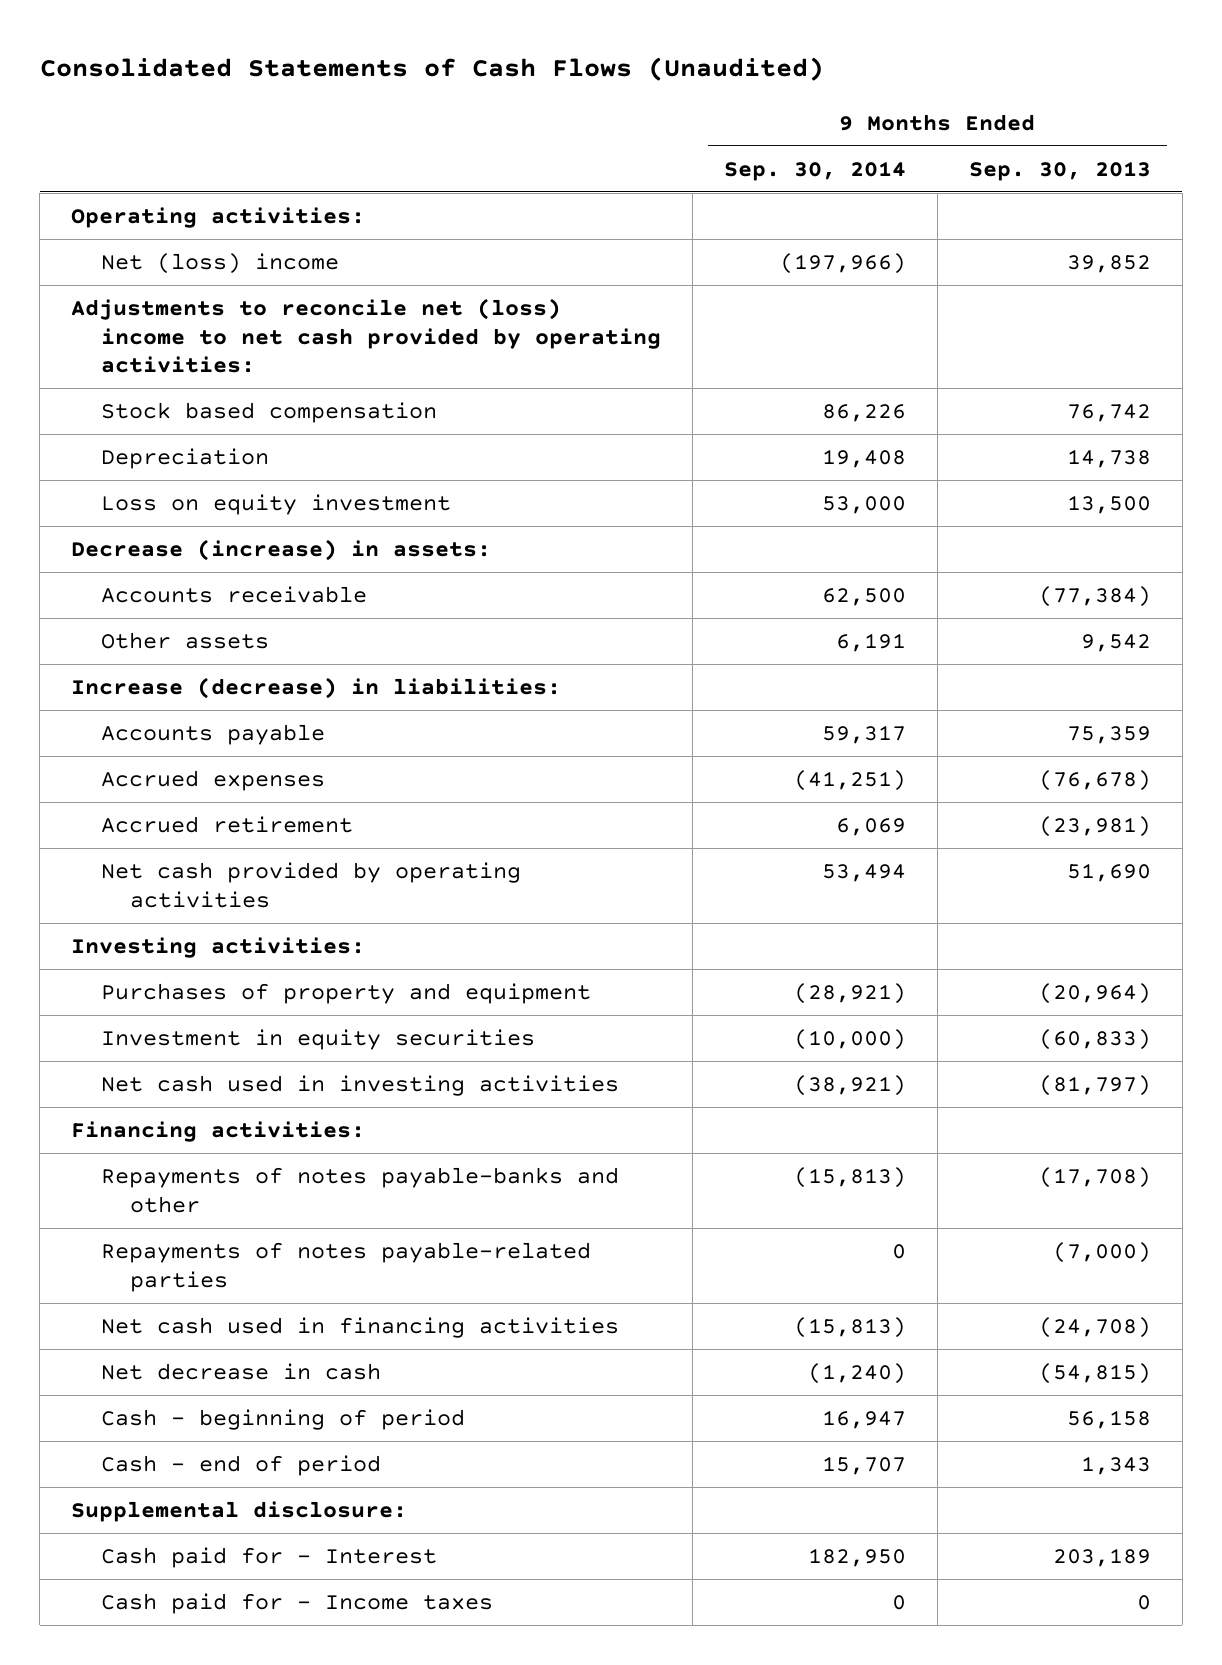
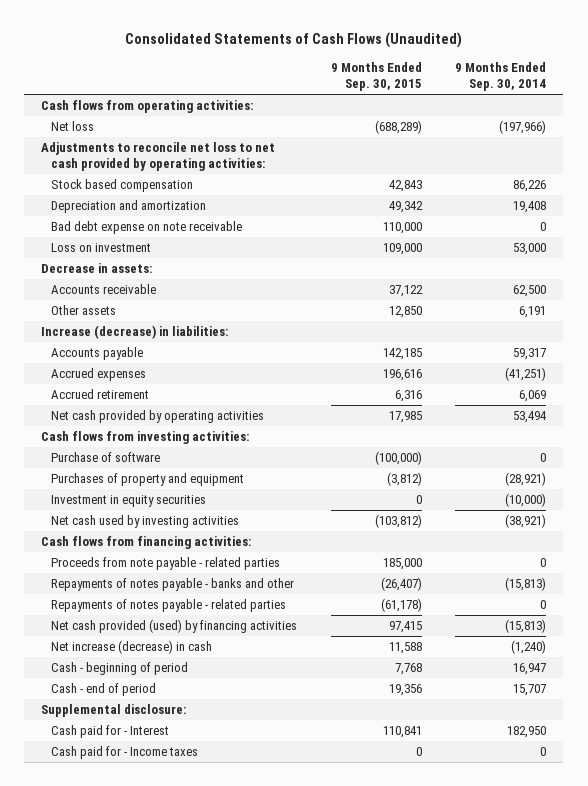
- | 9 Months Ended Sep. 30, 2014 | 9 Months Ended Sep. 30, 2013
+ | 9 Months Ended Sep. 30, 2015 | 9 Months Ended Sep. 30, 2014
- Operating activities:
- Net (loss) income | (197,966) | 39,852
- Adjustments to reconcile net (loss) income to net cash provided by operating activities:
+ Cash flows from operating activities:
+ Net loss | (688,289) | (197,966)
+ Adjustments to reconcile net loss to net cash provided by operating activities:
- Depreciation | 19,408 | 14,738
- Loss on equity investment | 53,000 | 13,500
- Decrease (increase) in assets:
+ Depreciation and amortization | 49,342 | 19,408
+ Bad debt expense on note receivable | 110,000 | 0
+ Loss on investment | 109,000 | 53,000
+ Decrease in assets:
- Investing activities:
+ Cash flows from investing activities:
+ Purchase of software | (100,000) | 0
- Net cash used in investing activities | (38,921) | (81,797)
- Financing activities:
- Repayments of notes payable-banks and other | (15,813) | (17,708)
- Repayments of notes payable-related parties | 0 | (7,000)
- Net cash used in financing activities | (15,813) | (24,708)
- Net decrease in cash | (1,240) | (54,815)
+ Net cash used by investing activities | (103,812) | (38,921)
+ Cash flows from financing activities:
+ Proceeds from note payable - related parties | 185,000 | 0
+ Repayments of notes payable - banks and other | (26,407) | (15,813)
+ Repayments of notes payable - related parties | (61,178) | 0
+ Net cash provided (used) by financing activities | 97,415 | (15,813)
+ Net increase (decrease) in cash | 11,588 | (1,240)

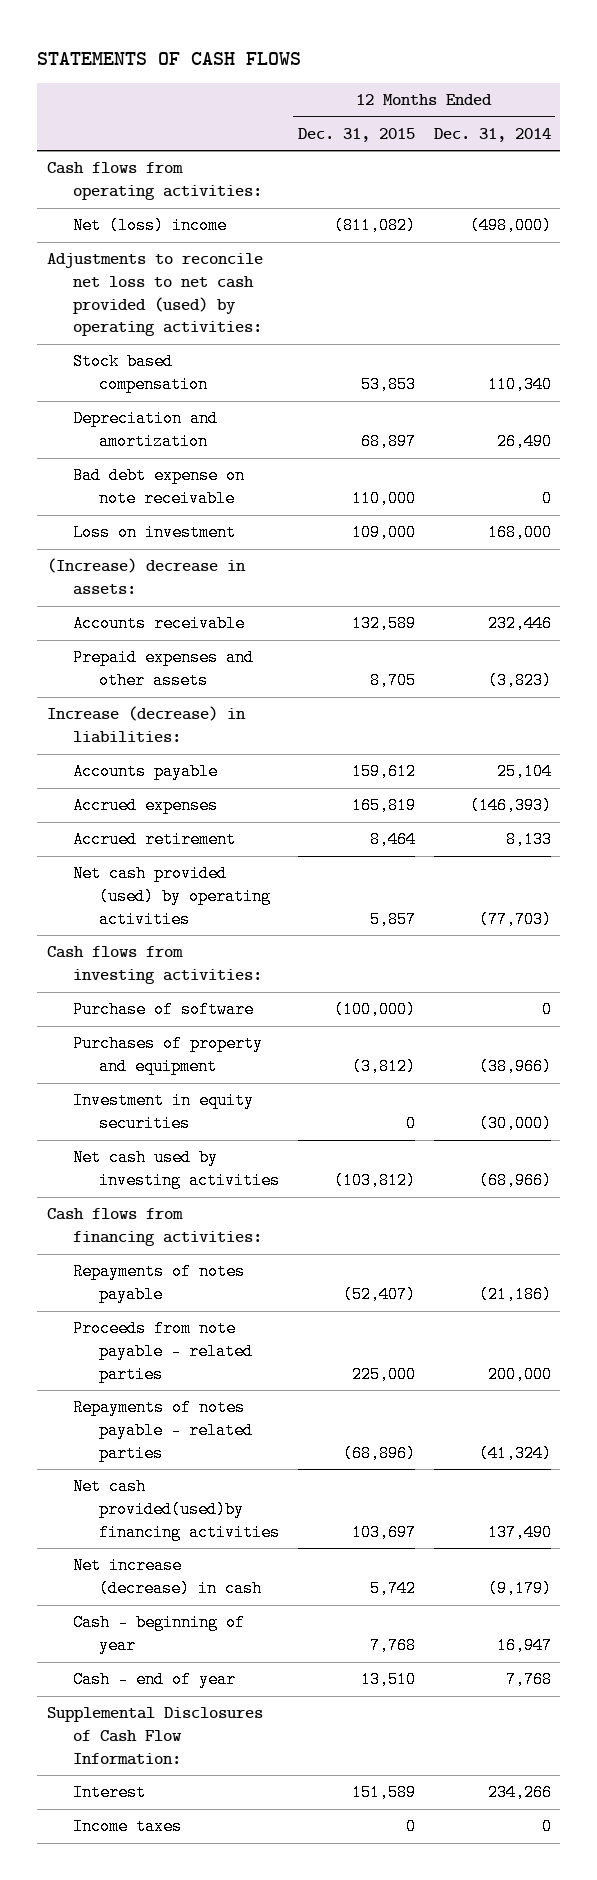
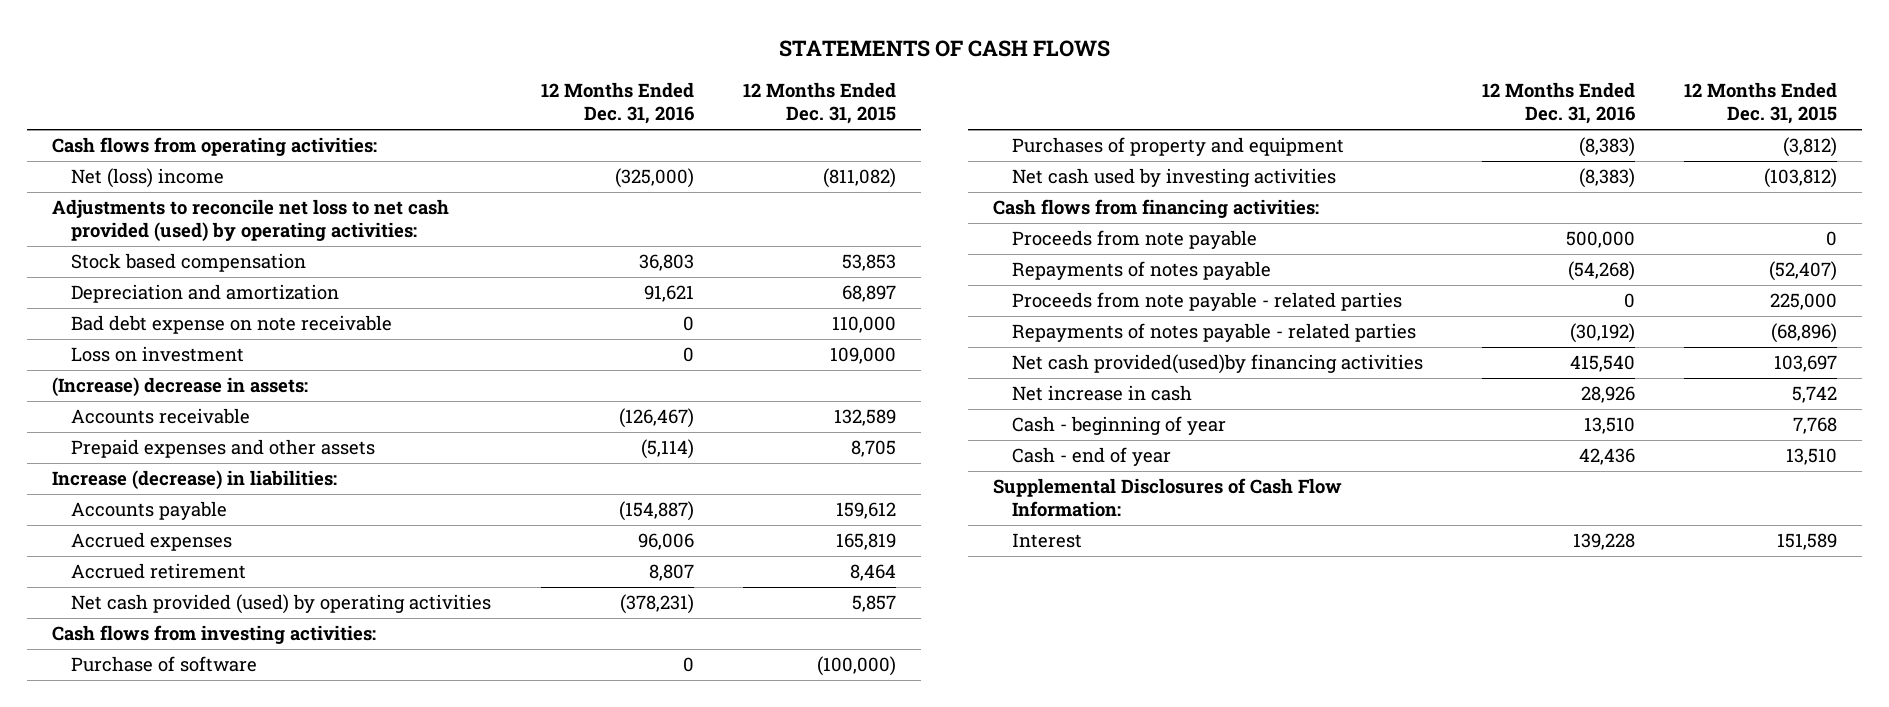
- | 12 Months Ended Dec. 31, 2015 | 12 Months Ended Dec. 31, 2014
+ | 12 Months Ended Dec. 31, 2016 | 12 Months Ended Dec. 31, 2015
- Investment in equity securities | 0 | (30,000)
+ Proceeds from note payable | 500,000 | 0
- Net increase (decrease) in cash | 5,742 | (9,179)
+ Net increase in cash | 28,926 | 5,742
- Income taxes | 0 | 0

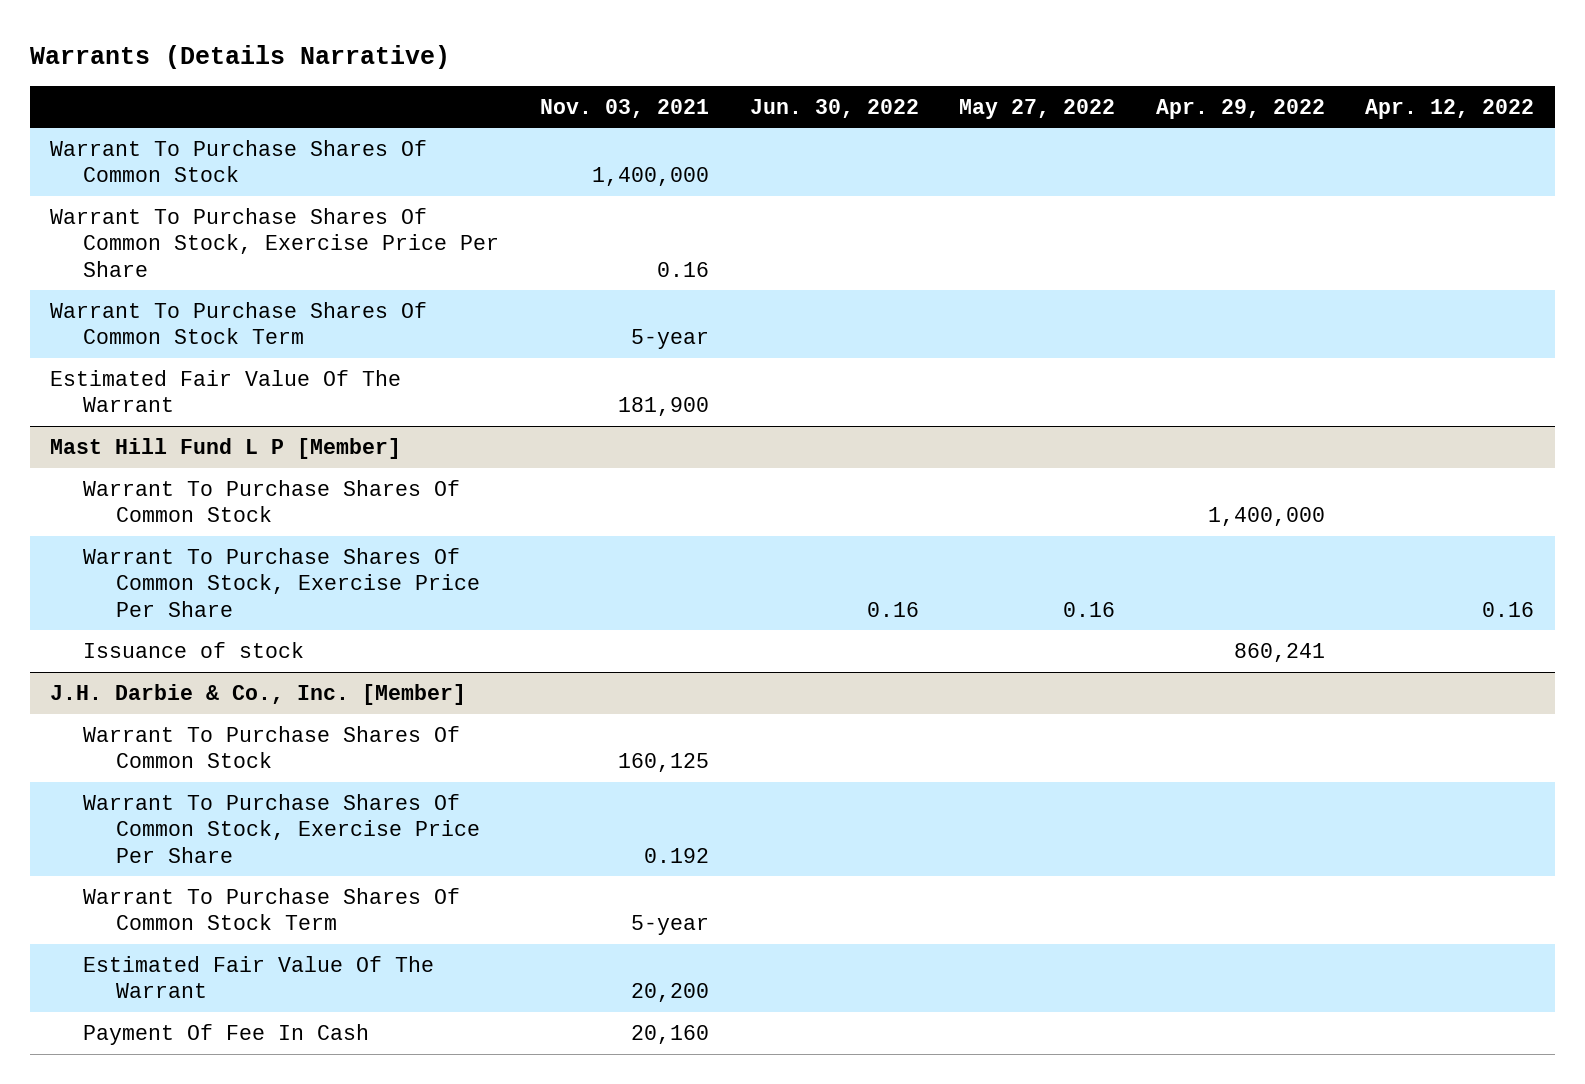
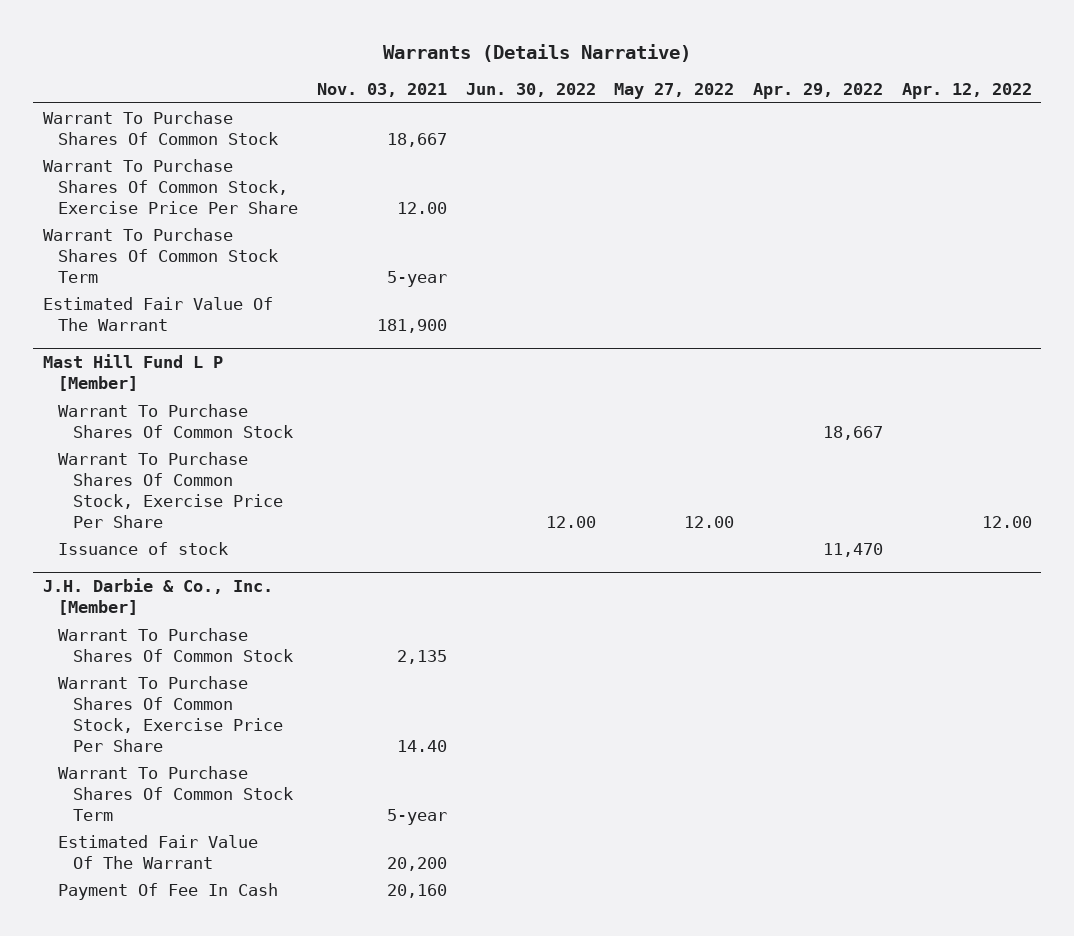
- Warrant To Purchase Shares Of Common Stock | 1,400,000 | | | |
- Warrant To Purchase Shares Of Common Stock, Exercise Price Per Share | 0.16 | | | |
+ Warrant To Purchase Shares Of Common Stock | 18,667 | | | |
+ Warrant To Purchase Shares Of Common Stock, Exercise Price Per Share | 12.00 | | | |
@ Mast Hill Fund L P [Member]
- Warrant To Purchase Shares Of Common Stock | | | | 1,400,000 |
- Warrant To Purchase Shares Of Common Stock, Exercise Price Per Share | | 0.16 | 0.16 | | 0.16
- Issuance of stock | | | | 860,241 |
+ Warrant To Purchase Shares Of Common Stock | | | | 18,667 |
+ Warrant To Purchase Shares Of Common Stock, Exercise Price Per Share | | 12.00 | 12.00 | | 12.00
+ Issuance of stock | | | | 11,470 |
@ J.H. Darbie & Co., Inc. [Member]
- Warrant To Purchase Shares Of Common Stock | 160,125 | | | |
- Warrant To Purchase Shares Of Common Stock, Exercise Price Per Share | 0.192 | | | |
+ Warrant To Purchase Shares Of Common Stock | 2,135 | | | |
+ Warrant To Purchase Shares Of Common Stock, Exercise Price Per Share | 14.40 | | | |

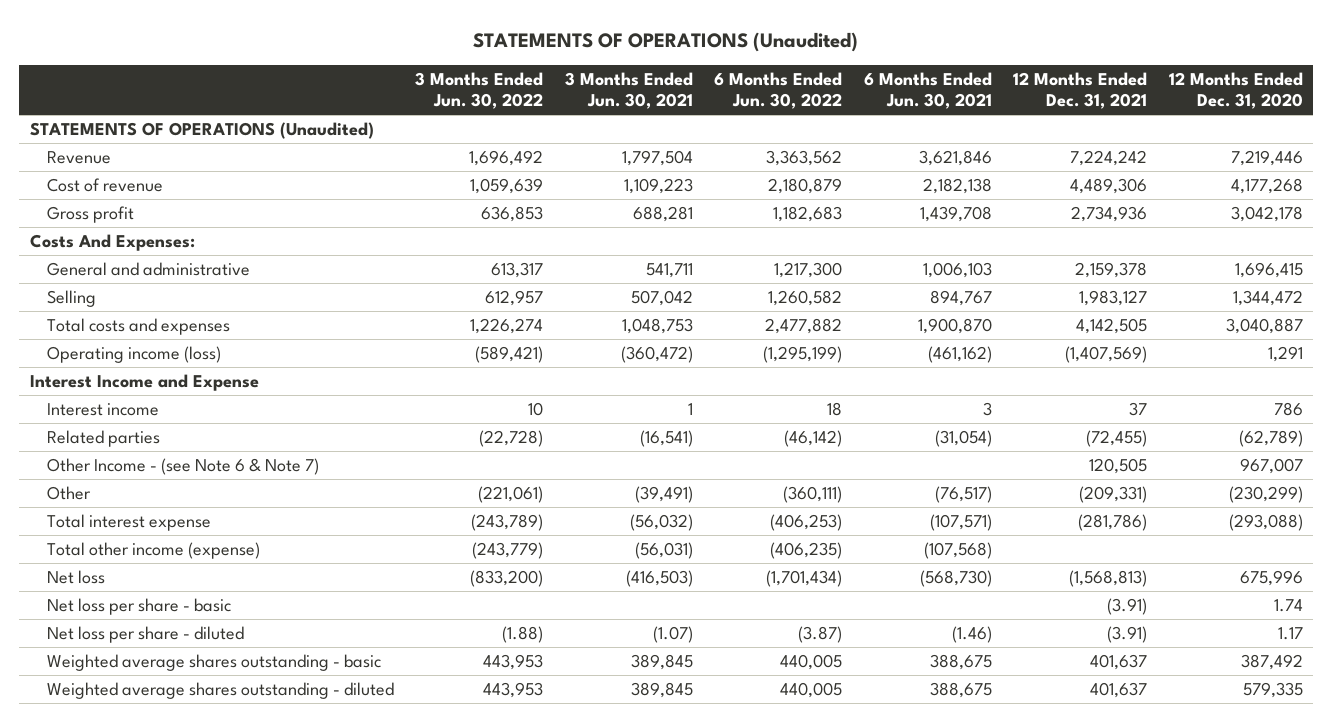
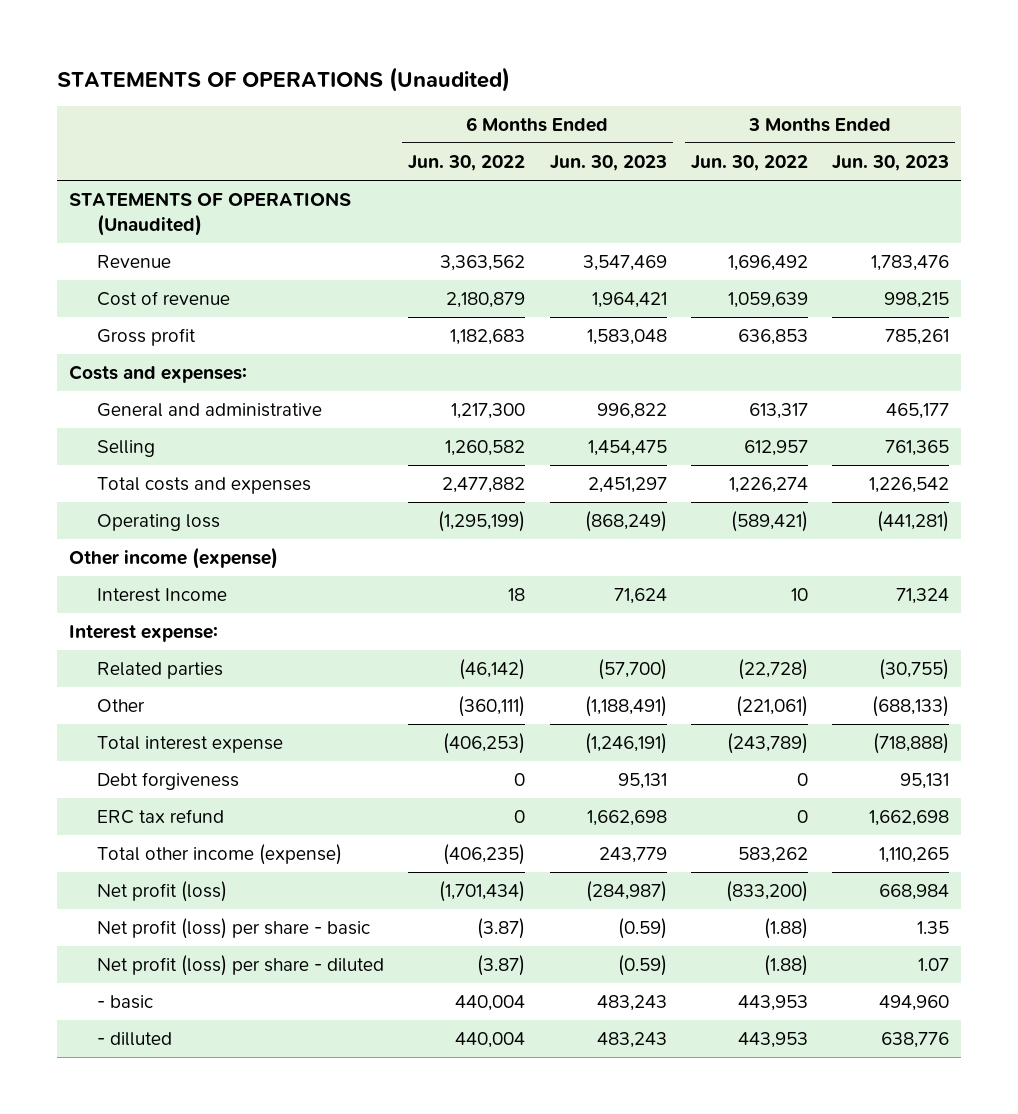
- | 3 Months Ended Jun. 30, 2022 | 3 Months Ended Jun. 30, 2021 | 6 Months Ended Jun. 30, 2022 | 6 Months Ended Jun. 30, 2021 | 12 Months Ended Dec. 31, 2021 | 12 Months Ended Dec. 31, 2020
+ | 6 Months Ended Jun. 30, 2022 | 6 Months Ended Jun. 30, 2023 | 3 Months Ended Jun. 30, 2022 | 3 Months Ended Jun. 30, 2023
- Costs And Expenses:
+ Costs and expenses:
- Operating income (loss) | (589,421) | (360,472) | (1,295,199) | (461,162) | (1,407,569) | 1,291
- Interest Income and Expense
- Interest income | 10 | 1 | 18 | 3 | 37 | 786
+ Operating loss | (1,295,199) | (868,249) | (589,421) | (441,281)
+ Other income (expense)
+ Interest Income | 18 | 71,624 | 10 | 71,324
+ Interest expense:
- Other Income - (see Note 6 & Note 7) | | | | | 120,505 | 967,007
- Total other income (expense) | (243,779) | (56,031) | (406,235) | (107,568) | |
- Net loss | (833,200) | (416,503) | (1,701,434) | (568,730) | (1,568,813) | 675,996
- Net loss per share - basic | | | | | (3.91) | 1.74
- Net loss per share - diluted | (1.88) | (1.07) | (3.87) | (1.46) | (3.91) | 1.17
- Weighted average shares outstanding - basic | 443,953 | 389,845 | 440,005 | 388,675 | 401,637 | 387,492
- Weighted average shares outstanding - diluted | 443,953 | 389,845 | 440,005 | 388,675 | 401,637 | 579,335
+ Debt forgiveness | 0 | 95,131 | 0 | 95,131
+ ERC tax refund | 0 | 1,662,698 | 0 | 1,662,698
+ Total other income (expense) | (406,235) | 243,779 | 583,262 | 1,110,265
+ Net profit (loss) | (1,701,434) | (284,987) | (833,200) | 668,984
+ Net profit (loss) per share - basic | (3.87) | (0.59) | (1.88) | 1.35
+ Net profit (loss) per share - diluted | (3.87) | (0.59) | (1.88) | 1.07
+ - basic | 440,004 | 483,243 | 443,953 | 494,960
+ - dilluted | 440,004 | 483,243 | 443,953 | 638,776

